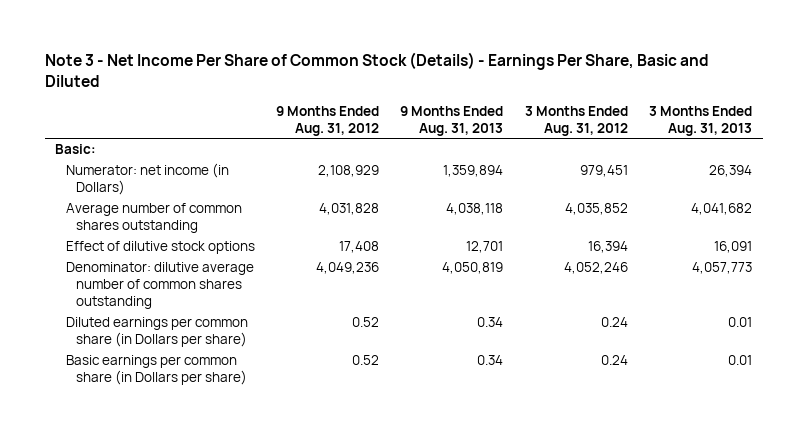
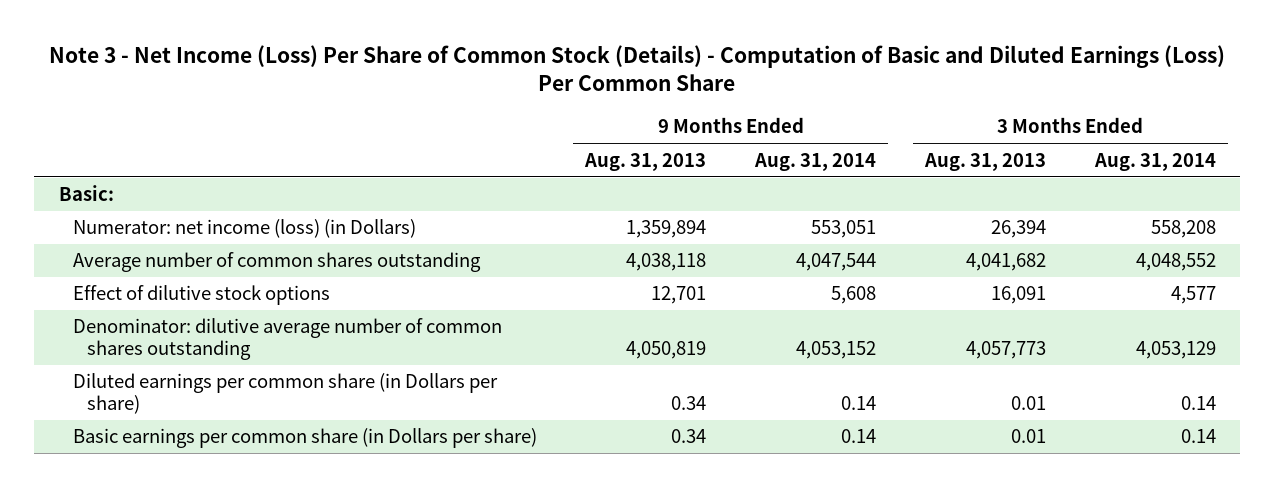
- Note 3 - Net Income Per Share of Common Stock (Details) - Earnings Per Share, Basic and Diluted
+ Note 3 - Net Income (Loss) Per Share of Common Stock (Details) - Computation of Basic and Diluted Earnings (Loss) Per Common Share
- | 9 Months Ended Aug. 31, 2012 | 9 Months Ended Aug. 31, 2013 | 3 Months Ended Aug. 31, 2012 | 3 Months Ended Aug. 31, 2013
+ | 9 Months Ended Aug. 31, 2013 | 9 Months Ended Aug. 31, 2014 | 3 Months Ended Aug. 31, 2013 | 3 Months Ended Aug. 31, 2014
- Numerator: net income (in Dollars) | 2,108,929 | 1,359,894 | 979,451 | 26,394
+ Numerator: net income (loss) (in Dollars) | 1,359,894 | 553,051 | 26,394 | 558,208

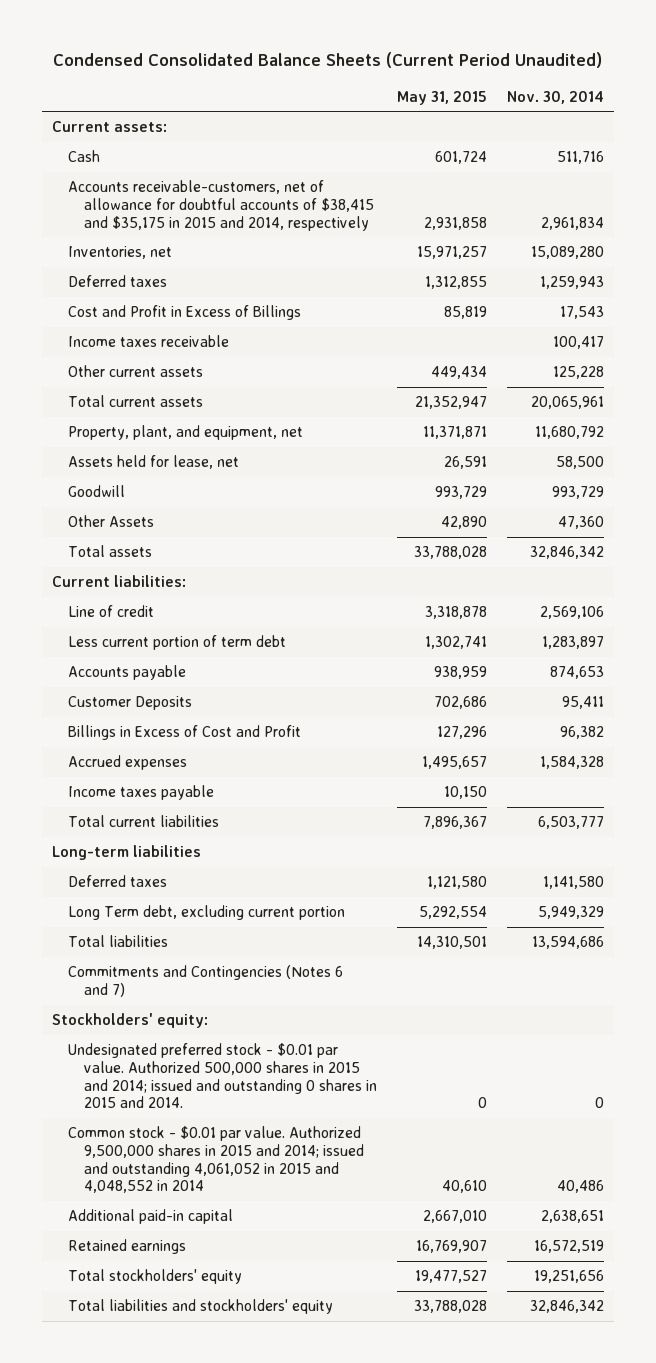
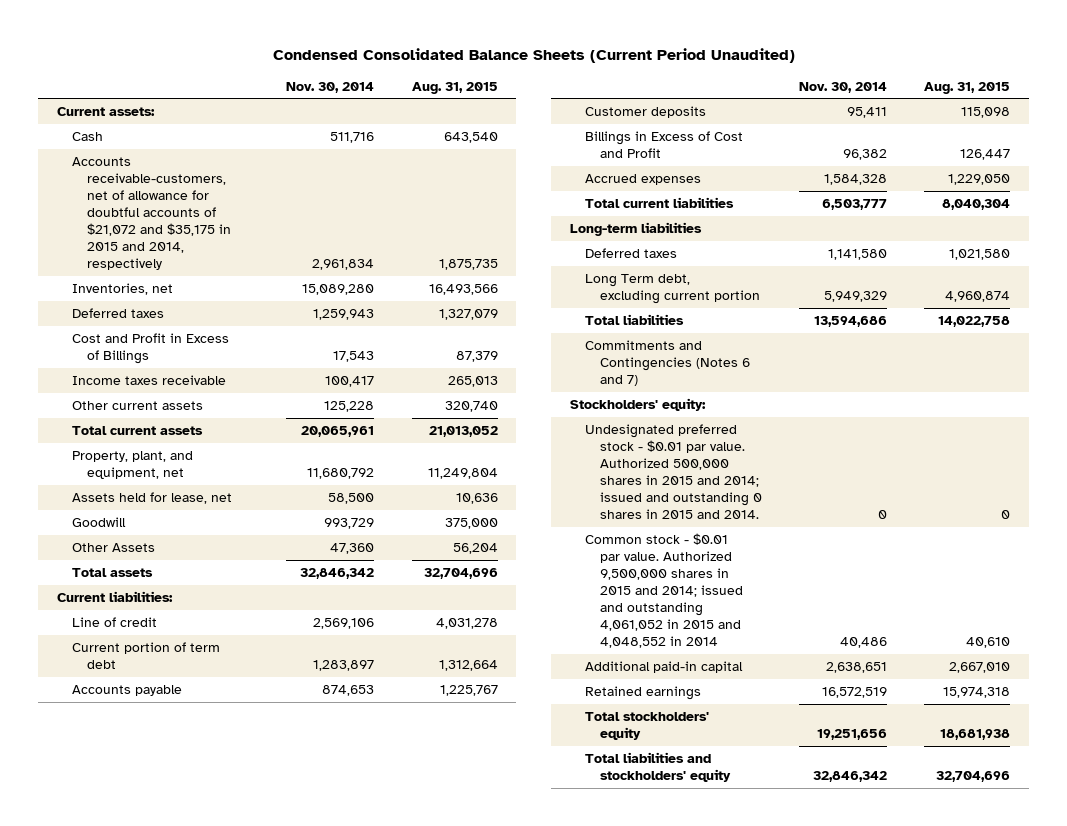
- | May 31, 2015 | Nov. 30, 2014
+ | Nov. 30, 2014 | Aug. 31, 2015
- Accounts receivable-customers, net of allowance for doubtful accounts of $38,415 and $35,175 in 2015 and 2014, respectively | 2,931,858 | 2,961,834
+ Accounts receivable-customers, net of allowance for doubtful accounts of $21,072 and $35,175 in 2015 and 2014, respectively | 2,961,834 | 1,875,735
- Less current portion of term debt | 1,302,741 | 1,283,897
+ Current portion of term debt | 1,283,897 | 1,312,664
- Customer Deposits | 702,686 | 95,411
+ Customer deposits | 95,411 | 115,098
- Income taxes payable | 10,150 |

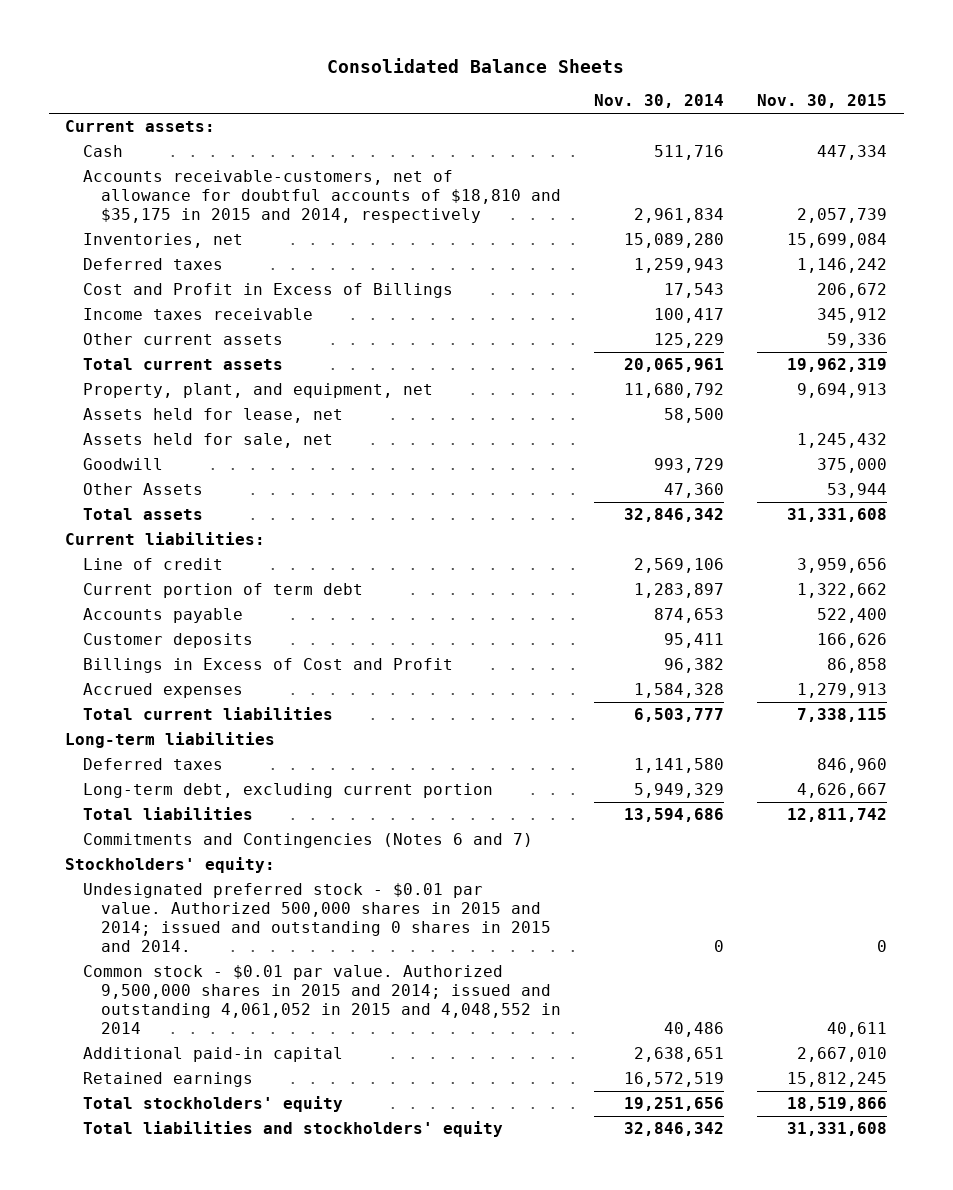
- Condensed Consolidated Balance Sheets (Current Period Unaudited)
+ Consolidated Balance Sheets
- | Nov. 30, 2014 | Aug. 31, 2015
+ | Nov. 30, 2014 | Nov. 30, 2015
- Accounts receivable-customers, net of allowance for doubtful accounts of $21,072 and $35,175 in 2015 and 2014, respectively | 2,961,834 | 1,875,735
+ Accounts receivable-customers, net of allowance for doubtful accounts of $18,810 and $35,175 in 2015 and 2014, respectively | 2,961,834 | 2,057,739
- Other current assets | 125,228 | 320,740
+ Other current assets | 125,229 | 59,336
+ Assets held for sale, net | | 1,245,432
- Long Term debt, excluding current portion | 5,949,329 | 4,960,874
+ Long-term debt, excluding current portion | 5,949,329 | 4,626,667

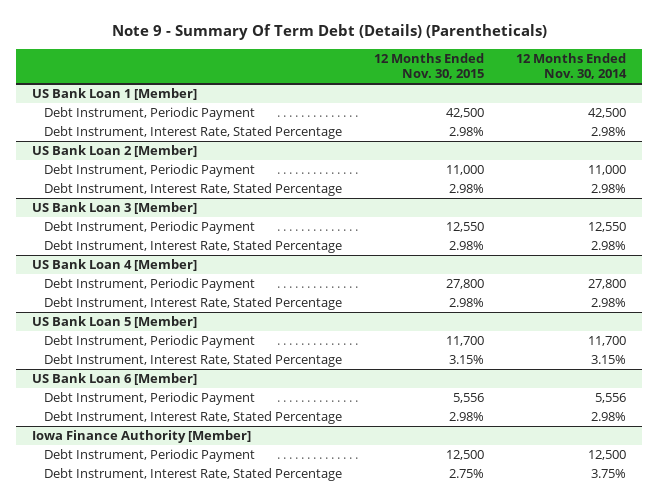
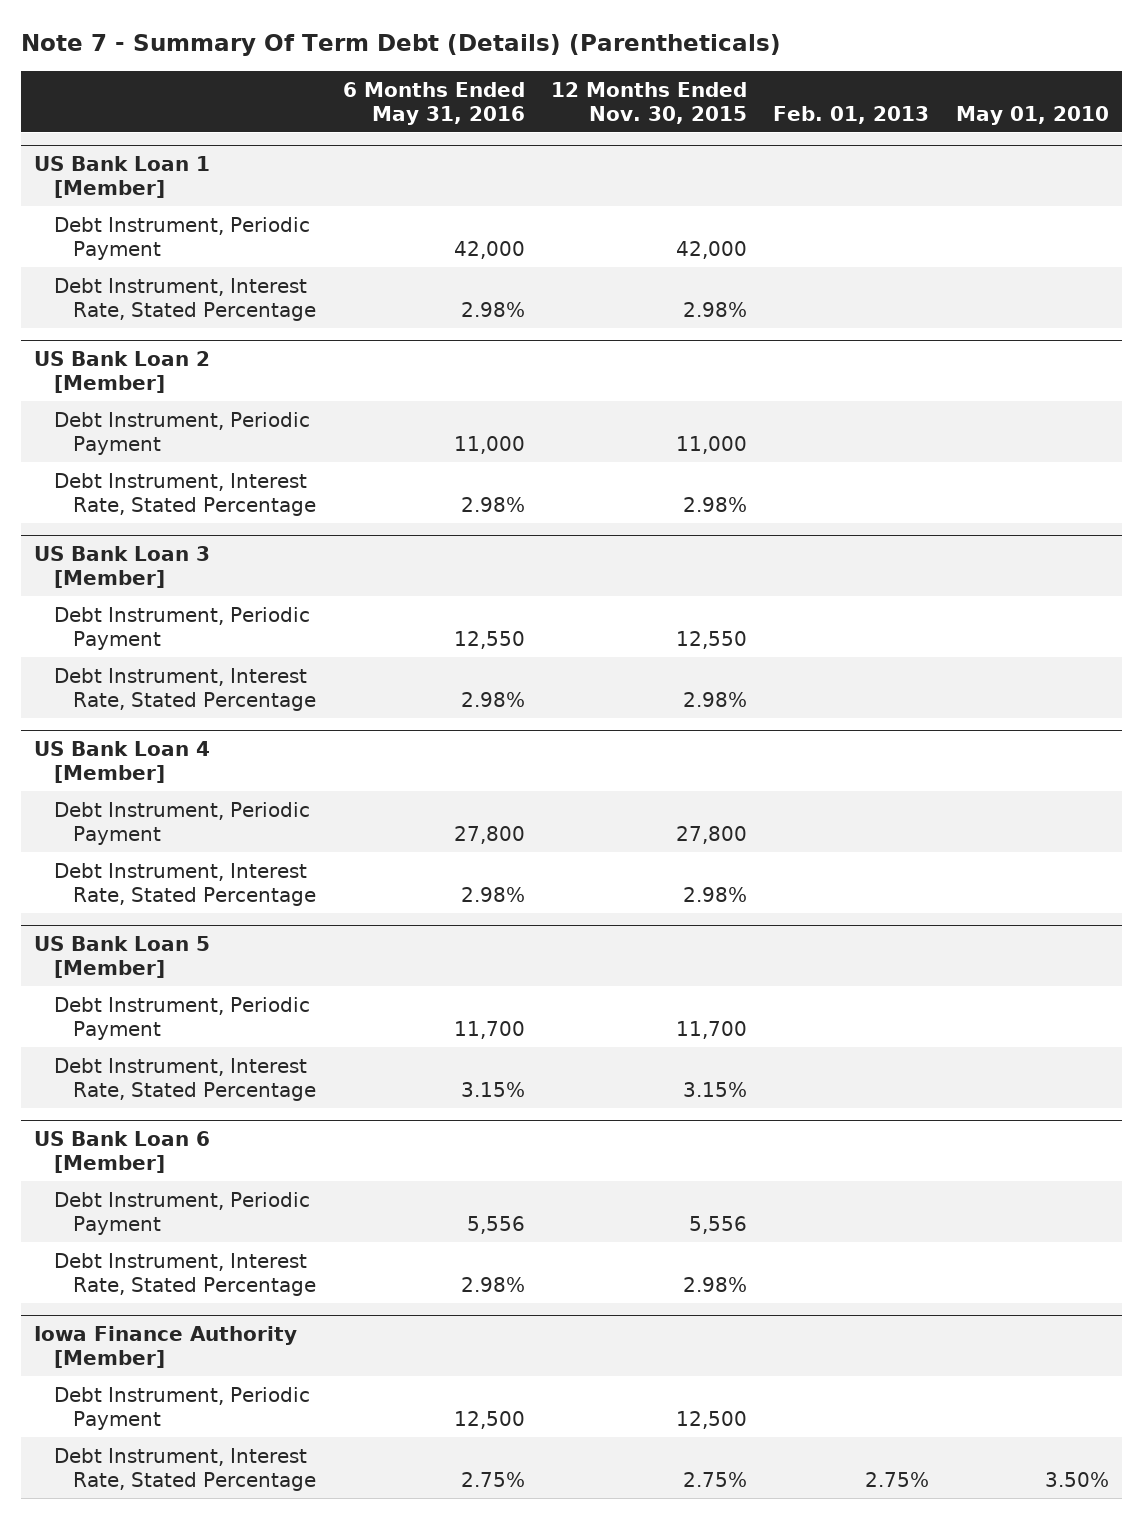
- Note 9 - Summary Of Term Debt (Details) (Parentheticals)
+ Note 7 - Summary Of Term Debt (Details) (Parentheticals)
- | 12 Months Ended Nov. 30, 2015 | 12 Months Ended Nov. 30, 2014
+ | 6 Months Ended May 31, 2016 | 12 Months Ended Nov. 30, 2015 | Feb. 01, 2013 | May 01, 2010
@ US Bank Loan 1 [Member]
- Debt Instrument, Periodic Payment | 42,500 | 42,500
+ Debt Instrument, Periodic Payment | 42,000 | 42,000 | |

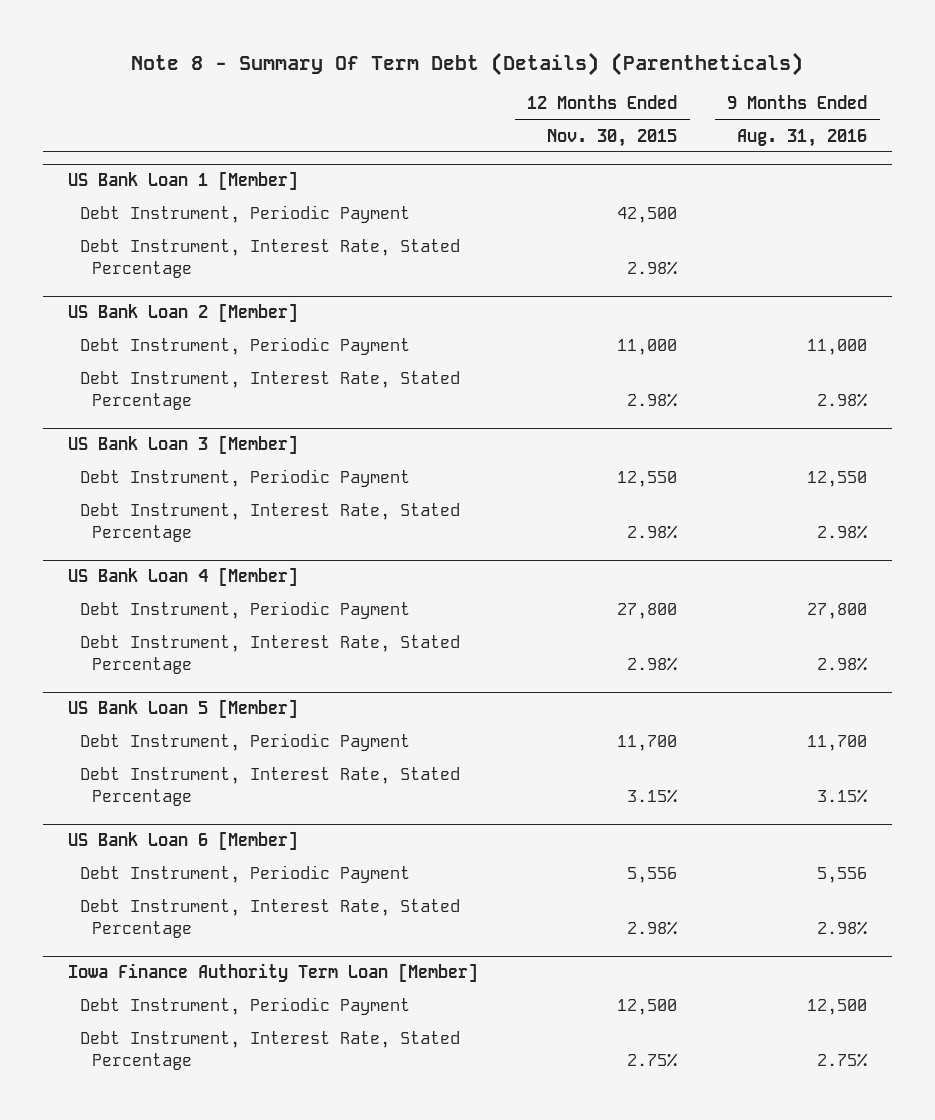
- Note 7 - Summary Of Term Debt (Details) (Parentheticals)
+ Note 8 - Summary Of Term Debt (Details) (Parentheticals)
- | 6 Months Ended May 31, 2016 | 12 Months Ended Nov. 30, 2015 | Feb. 01, 2013 | May 01, 2010
+ | 12 Months Ended Nov. 30, 2015 | 9 Months Ended Aug. 31, 2016
@ US Bank Loan 1 [Member]
- Debt Instrument, Periodic Payment | 42,000 | 42,000 | |
+ Debt Instrument, Periodic Payment | 42,500 |
- Iowa Finance Authority [Member]
+ Iowa Finance Authority Term Loan [Member]

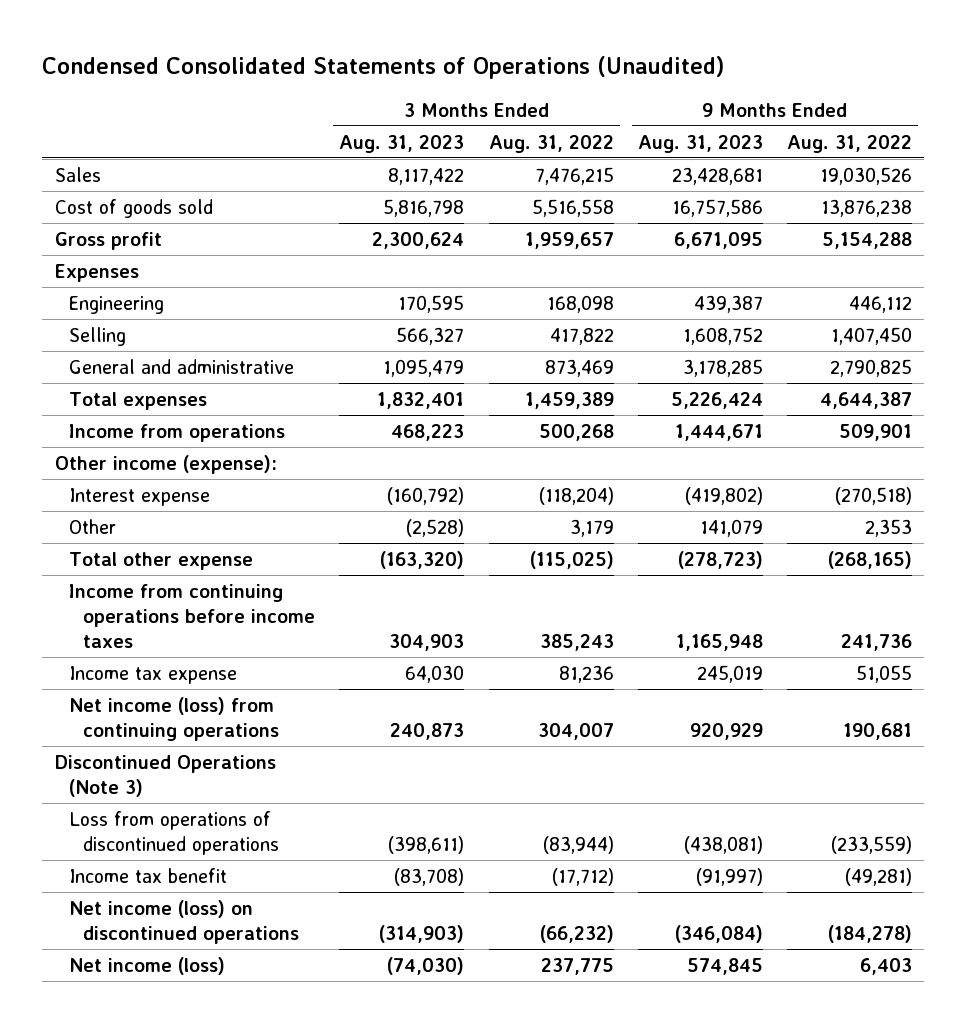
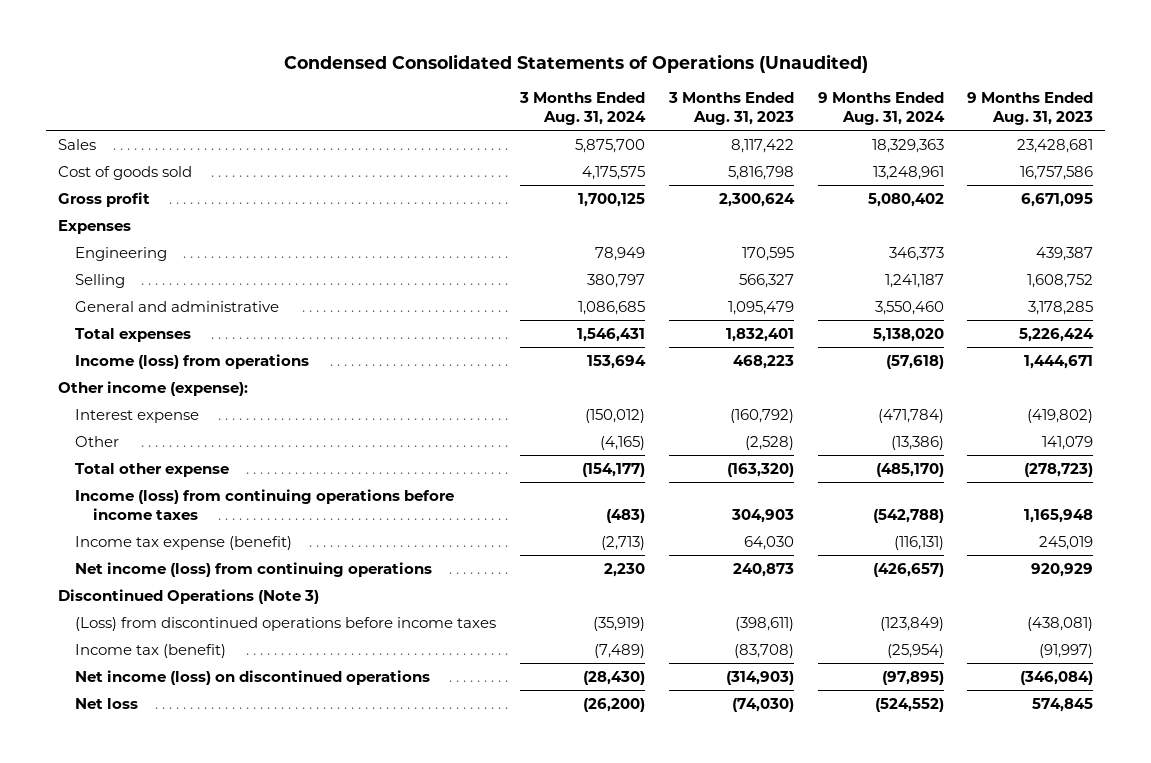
- | 3 Months Ended Aug. 31, 2023 | 3 Months Ended Aug. 31, 2022 | 9 Months Ended Aug. 31, 2023 | 9 Months Ended Aug. 31, 2022
+ | 3 Months Ended Aug. 31, 2024 | 3 Months Ended Aug. 31, 2023 | 9 Months Ended Aug. 31, 2024 | 9 Months Ended Aug. 31, 2023
- Income from operations | 468,223 | 500,268 | 1,444,671 | 509,901
+ Income (loss) from operations | 153,694 | 468,223 | (57,618) | 1,444,671
- Income from continuing operations before income taxes | 304,903 | 385,243 | 1,165,948 | 241,736
- Income tax expense | 64,030 | 81,236 | 245,019 | 51,055
+ Income (loss) from continuing operations before income taxes | (483) | 304,903 | (542,788) | 1,165,948
+ Income tax expense (benefit) | (2,713) | 64,030 | (116,131) | 245,019
- Loss from operations of discontinued operations | (398,611) | (83,944) | (438,081) | (233,559)
- Income tax benefit | (83,708) | (17,712) | (91,997) | (49,281)
+ (Loss) from discontinued operations before income taxes | (35,919) | (398,611) | (123,849) | (438,081)
+ Income tax (benefit) | (7,489) | (83,708) | (25,954) | (91,997)
- Net income (loss) | (74,030) | 237,775 | 574,845 | 6,403
+ Net loss | (26,200) | (74,030) | (524,552) | 574,845

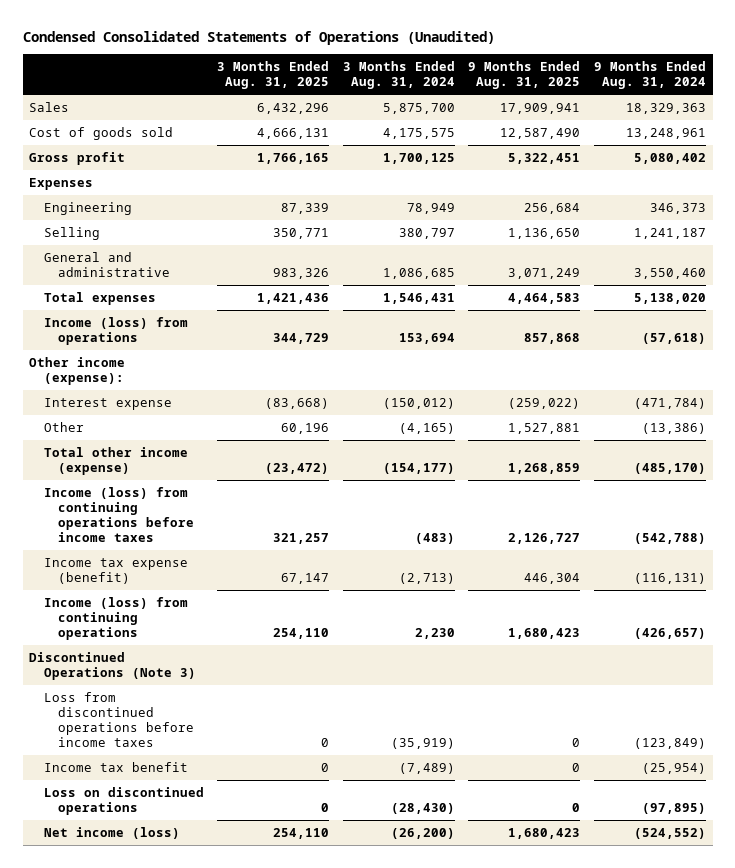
- | 3 Months Ended Aug. 31, 2024 | 3 Months Ended Aug. 31, 2023 | 9 Months Ended Aug. 31, 2024 | 9 Months Ended Aug. 31, 2023
+ | 3 Months Ended Aug. 31, 2025 | 3 Months Ended Aug. 31, 2024 | 9 Months Ended Aug. 31, 2025 | 9 Months Ended Aug. 31, 2024
- Total other expense | (154,177) | (163,320) | (485,170) | (278,723)
+ Total other income (expense) | (23,472) | (154,177) | 1,268,859 | (485,170)
- Net income (loss) from continuing operations | 2,230 | 240,873 | (426,657) | 920,929
+ Income (loss) from continuing operations | 254,110 | 2,230 | 1,680,423 | (426,657)
- (Loss) from discontinued operations before income taxes | (35,919) | (398,611) | (123,849) | (438,081)
- Income tax (benefit) | (7,489) | (83,708) | (25,954) | (91,997)
- Net income (loss) on discontinued operations | (28,430) | (314,903) | (97,895) | (346,084)
- Net loss | (26,200) | (74,030) | (524,552) | 574,845
+ Loss from discontinued operations before income taxes | 0 | (35,919) | 0 | (123,849)
+ Income tax benefit | 0 | (7,489) | 0 | (25,954)
+ Loss on discontinued operations | 0 | (28,430) | 0 | (97,895)
+ Net income (loss) | 254,110 | (26,200) | 1,680,423 | (524,552)

